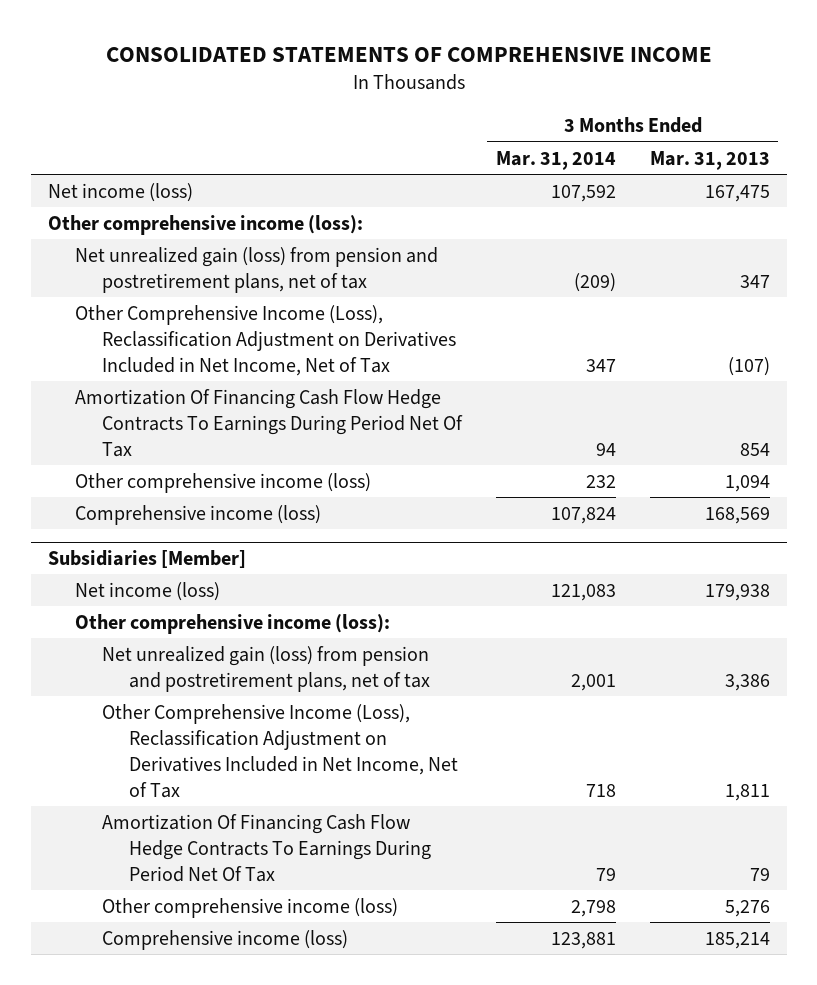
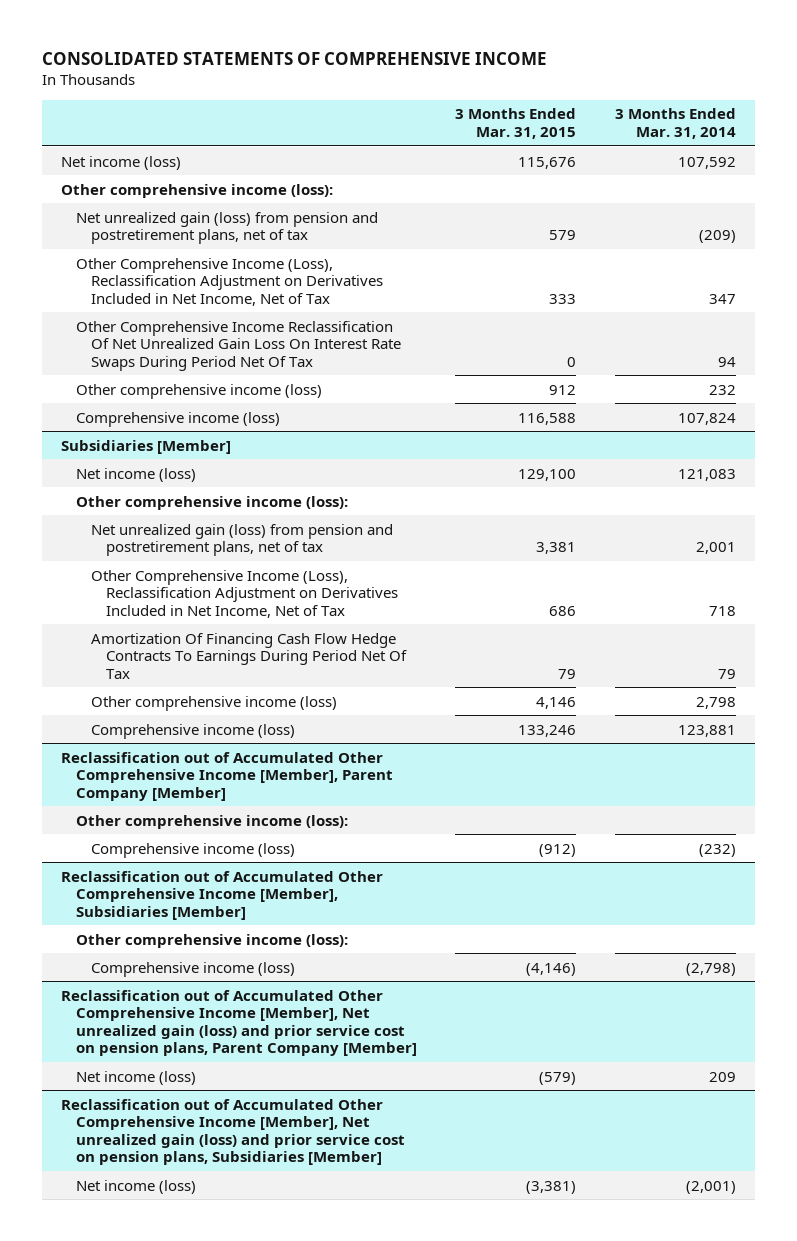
- | 3 Months Ended Mar. 31, 2014 | 3 Months Ended Mar. 31, 2013
+ | 3 Months Ended Mar. 31, 2015 | 3 Months Ended Mar. 31, 2014
- Amortization Of Financing Cash Flow Hedge Contracts To Earnings During Period Net Of Tax | 94 | 854
+ Other Comprehensive Income Reclassification Of Net Unrealized Gain Loss On Interest Rate Swaps During Period Net Of Tax | 0 | 94
+ Reclassification out of Accumulated Other Comprehensive Income [Member], Parent Company [Member]
+ Other comprehensive income (loss):
+ Comprehensive income (loss) | (912) | (232)
+ Reclassification out of Accumulated Other Comprehensive Income [Member], Subsidiaries [Member]
+ Other comprehensive income (loss):
+ Comprehensive income (loss) | (4,146) | (2,798)
+ Reclassification out of Accumulated Other Comprehensive Income [Member], Net unrealized gain (loss) and prior service cost on pension plans, Parent Company [Member]
+ Net income (loss) | (579) | 209
+ Reclassification out of Accumulated Other Comprehensive Income [Member], Net unrealized gain (loss) and prior service cost on pension plans, Subsidiaries [Member]
+ Net income (loss) | (3,381) | (2,001)

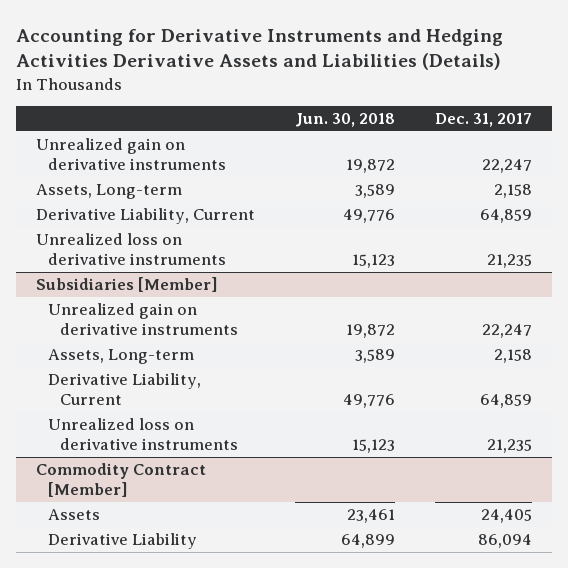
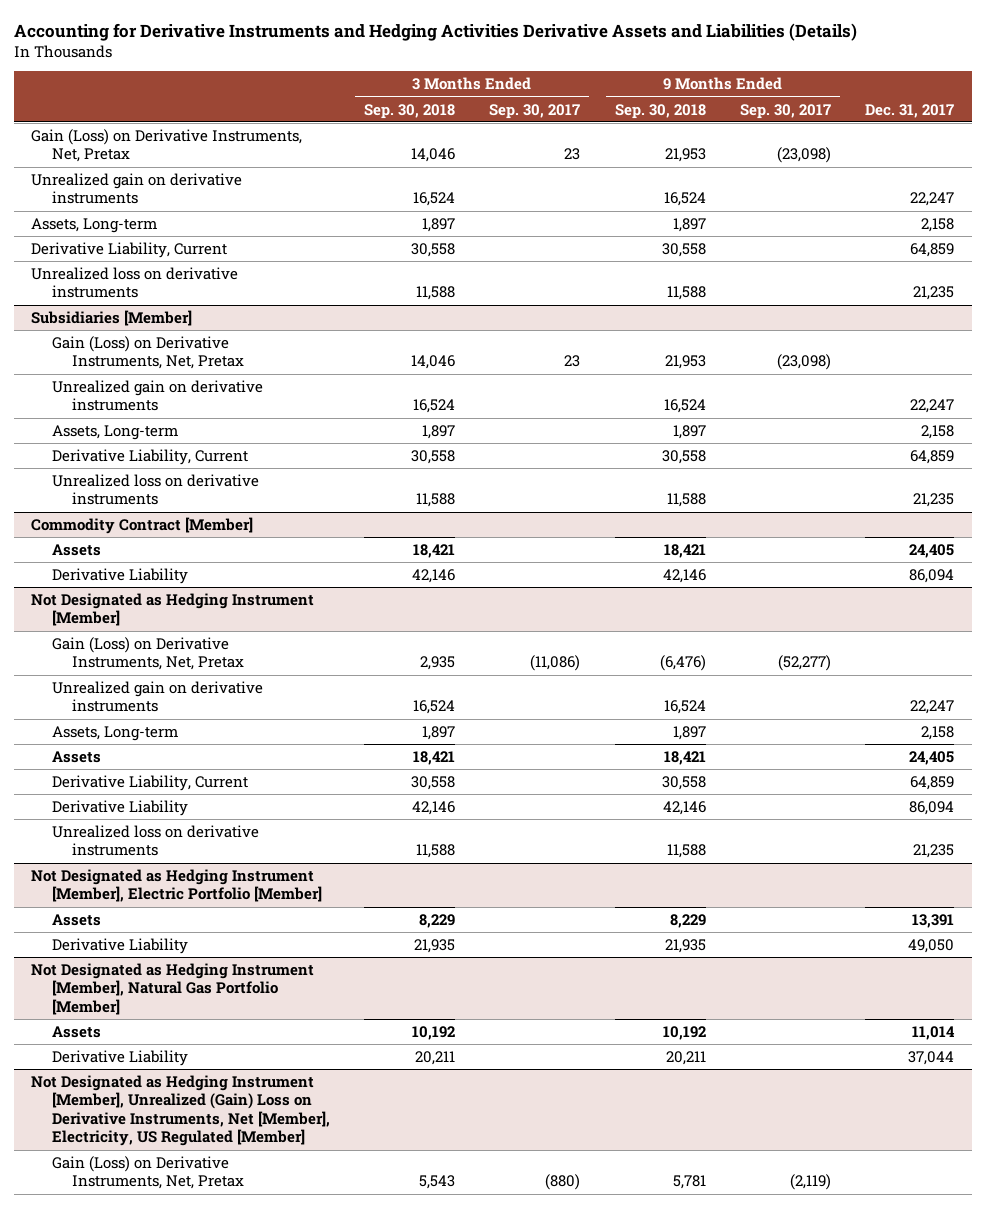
- | Jun. 30, 2018 | Dec. 31, 2017
+ | 3 Months Ended Sep. 30, 2018 | 3 Months Ended Sep. 30, 2017 | 9 Months Ended Sep. 30, 2018 | 9 Months Ended Sep. 30, 2017 | Dec. 31, 2017
+ Gain (Loss) on Derivative Instruments, Net, Pretax | 14,046 | 23 | 21,953 | (23,098) |
@ Subsidiaries [Member]
+ Gain (Loss) on Derivative Instruments, Net, Pretax | 14,046 | 23 | 21,953 | (23,098) |
+ Not Designated as Hedging Instrument [Member]
+ Gain (Loss) on Derivative Instruments, Net, Pretax | 2,935 | (11,086) | (6,476) | (52,277) |
+ Unrealized gain on derivative instruments | 16,524 | | 16,524 | | 22,247
+ Assets, Long-term | 1,897 | | 1,897 | | 2,158
+ Assets | 18,421 | | 18,421 | | 24,405
+ Derivative Liability, Current | 30,558 | | 30,558 | | 64,859
+ Derivative Liability | 42,146 | | 42,146 | | 86,094
+ Unrealized loss on derivative instruments | 11,588 | | 11,588 | | 21,235
+ Not Designated as Hedging Instrument [Member], Electric Portfolio [Member]
+ Assets | 8,229 | | 8,229 | | 13,391
+ Derivative Liability | 21,935 | | 21,935 | | 49,050
+ Not Designated as Hedging Instrument [Member], Natural Gas Portfolio [Member]
+ Assets | 10,192 | | 10,192 | | 11,014
+ Derivative Liability | 20,211 | | 20,211 | | 37,044
+ Not Designated as Hedging Instrument [Member], Unrealized (Gain) Loss on Derivative Instruments, Net [Member], Electricity, US Regulated [Member]
+ Gain (Loss) on Derivative Instruments, Net, Pretax | 5,543 | (880) | 5,781 | (2,119) |

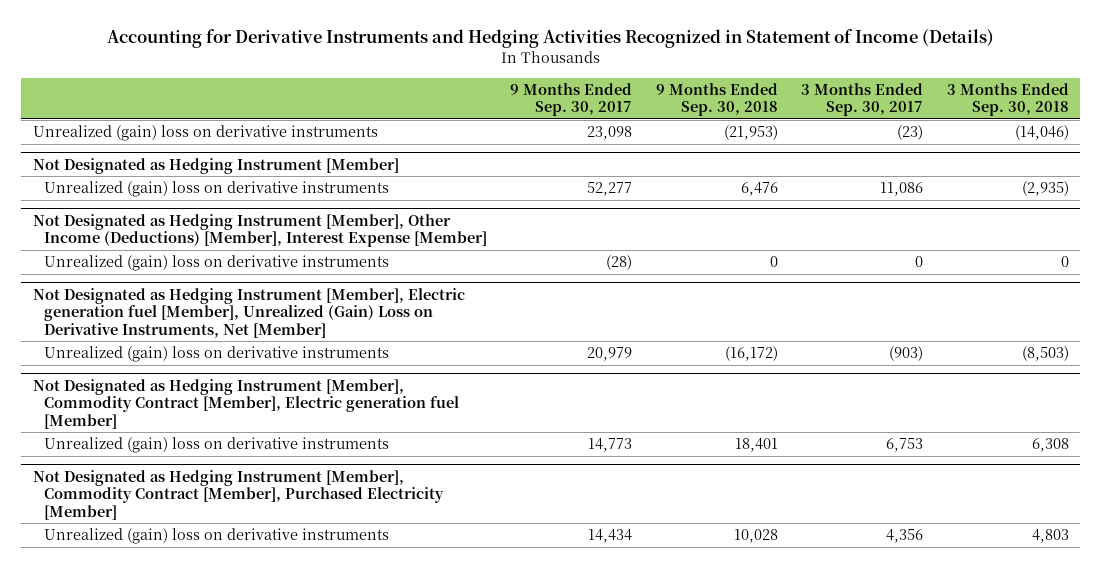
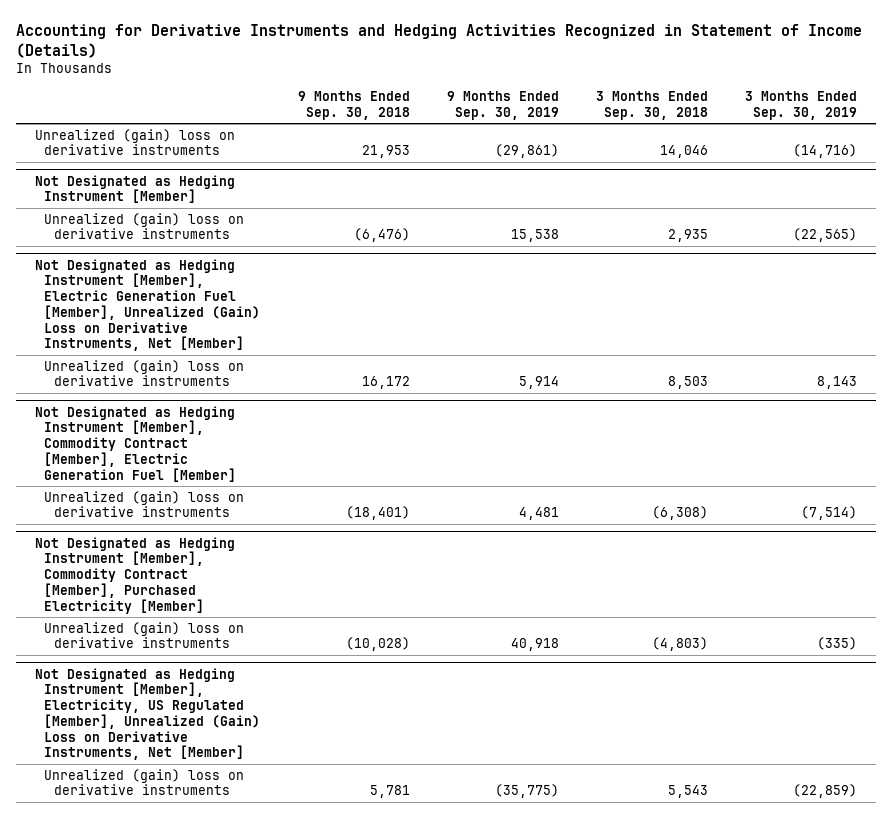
- | 9 Months Ended Sep. 30, 2017 | 9 Months Ended Sep. 30, 2018 | 3 Months Ended Sep. 30, 2017 | 3 Months Ended Sep. 30, 2018
+ | 9 Months Ended Sep. 30, 2018 | 9 Months Ended Sep. 30, 2019 | 3 Months Ended Sep. 30, 2018 | 3 Months Ended Sep. 30, 2019
- Unrealized (gain) loss on derivative instruments | 23,098 | (21,953) | (23) | (14,046)
+ Unrealized (gain) loss on derivative instruments | 21,953 | (29,861) | 14,046 | (14,716)
@ Not Designated as Hedging Instrument [Member]
- Unrealized (gain) loss on derivative instruments | 52,277 | 6,476 | 11,086 | (2,935)
- Not Designated as Hedging Instrument [Member], Other Income (Deductions) [Member], Interest Expense [Member]
- Unrealized (gain) loss on derivative instruments | (28) | 0 | 0 | 0
- Not Designated as Hedging Instrument [Member], Electric generation fuel [Member], Unrealized (Gain) Loss on Derivative Instruments, Net [Member]
- Unrealized (gain) loss on derivative instruments | 20,979 | (16,172) | (903) | (8,503)
- Not Designated as Hedging Instrument [Member], Commodity Contract [Member], Electric generation fuel [Member]
- Unrealized (gain) loss on derivative instruments | 14,773 | 18,401 | 6,753 | 6,308
@ Not Designated as Hedging Instrument [Member]
+ Unrealized (gain) loss on derivative instruments | (6,476) | 15,538 | 2,935 | (22,565)
+ Not Designated as Hedging Instrument [Member], Electric Generation Fuel [Member], Unrealized (Gain) Loss on Derivative Instruments, Net [Member]
+ Unrealized (gain) loss on derivative instruments | 16,172 | 5,914 | 8,503 | 8,143
+ Not Designated as Hedging Instrument [Member], Commodity Contract [Member], Electric Generation Fuel [Member]
+ Unrealized (gain) loss on derivative instruments | (18,401) | 4,481 | (6,308) | (7,514)
@ Not Designated as Hedging Instrument [Member], Commodity Contract [Member], Purchased Electricity [Member]
- Unrealized (gain) loss on derivative instruments | 14,434 | 10,028 | 4,356 | 4,803
+ Unrealized (gain) loss on derivative instruments | (10,028) | 40,918 | (4,803) | (335)
+ Not Designated as Hedging Instrument [Member], Electricity, US Regulated [Member], Unrealized (Gain) Loss on Derivative Instruments, Net [Member]
+ Unrealized (gain) loss on derivative instruments | 5,781 | (35,775) | 5,543 | (22,859)

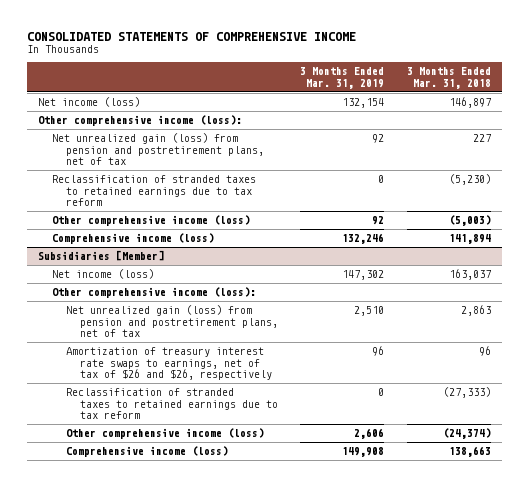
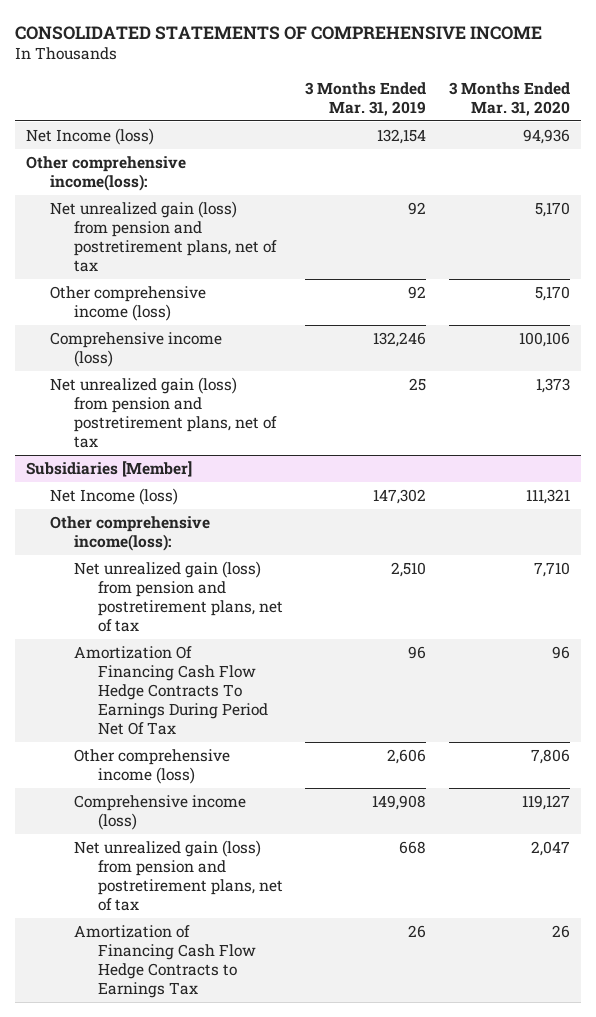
- | 3 Months Ended Mar. 31, 2019 | 3 Months Ended Mar. 31, 2018
+ | 3 Months Ended Mar. 31, 2019 | 3 Months Ended Mar. 31, 2020
- Net income (loss) | 132,154 | 146,897
- Other comprehensive income (loss):
+ Net Income (loss) | 132,154 | 94,936
+ Other comprehensive income(loss):
- Reclassification of stranded taxes to retained earnings due to tax reform | 0 | (5,230)
+ Net unrealized gain (loss) from pension and postretirement plans, net of tax | 25 | 1,373
@ Subsidiaries [Member]
- Net income (loss) | 147,302 | 163,037
- Other comprehensive income (loss):
+ Net Income (loss) | 147,302 | 111,321
+ Other comprehensive income(loss):
- Amortization of treasury interest rate swaps to earnings, net of tax of $26 and $26, respectively | 96 | 96
- Reclassification of stranded taxes to retained earnings due to tax reform | 0 | (27,333)
+ Amortization Of Financing Cash Flow Hedge Contracts To Earnings During Period Net Of Tax | 96 | 96
+ Net unrealized gain (loss) from pension and postretirement plans, net of tax | 668 | 2,047
+ Amortization of Financing Cash Flow Hedge Contracts to Earnings Tax | 26 | 26

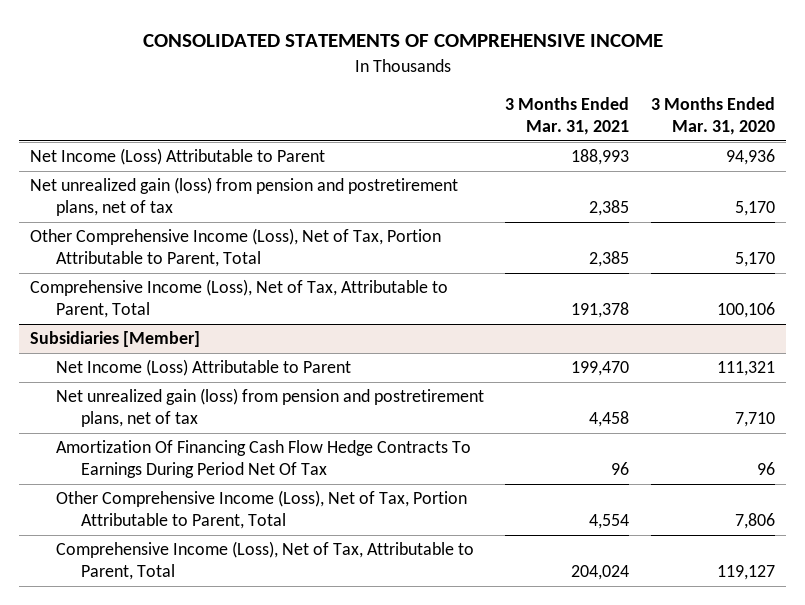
- | 3 Months Ended Mar. 31, 2019 | 3 Months Ended Mar. 31, 2020
+ | 3 Months Ended Mar. 31, 2021 | 3 Months Ended Mar. 31, 2020
- Net Income (loss) | 132,154 | 94,936
- Other comprehensive income(loss):
+ Net Income (Loss) Attributable to Parent | 188,993 | 94,936
- Other comprehensive income (loss) | 92 | 5,170
- Comprehensive income (loss) | 132,246 | 100,106
- Net unrealized gain (loss) from pension and postretirement plans, net of tax | 25 | 1,373
+ Other Comprehensive Income (Loss), Net of Tax, Portion Attributable to Parent, Total | 2,385 | 5,170
+ Comprehensive Income (Loss), Net of Tax, Attributable to Parent, Total | 191,378 | 100,106
@ Subsidiaries [Member]
- Net Income (loss) | 147,302 | 111,321
- Other comprehensive income(loss):
+ Net Income (Loss) Attributable to Parent | 199,470 | 111,321
- Other comprehensive income (loss) | 2,606 | 7,806
- Comprehensive income (loss) | 149,908 | 119,127
- Net unrealized gain (loss) from pension and postretirement plans, net of tax | 668 | 2,047
- Amortization of Financing Cash Flow Hedge Contracts to Earnings Tax | 26 | 26
+ Other Comprehensive Income (Loss), Net of Tax, Portion Attributable to Parent, Total | 4,554 | 7,806
+ Comprehensive Income (Loss), Net of Tax, Attributable to Parent, Total | 204,024 | 119,127

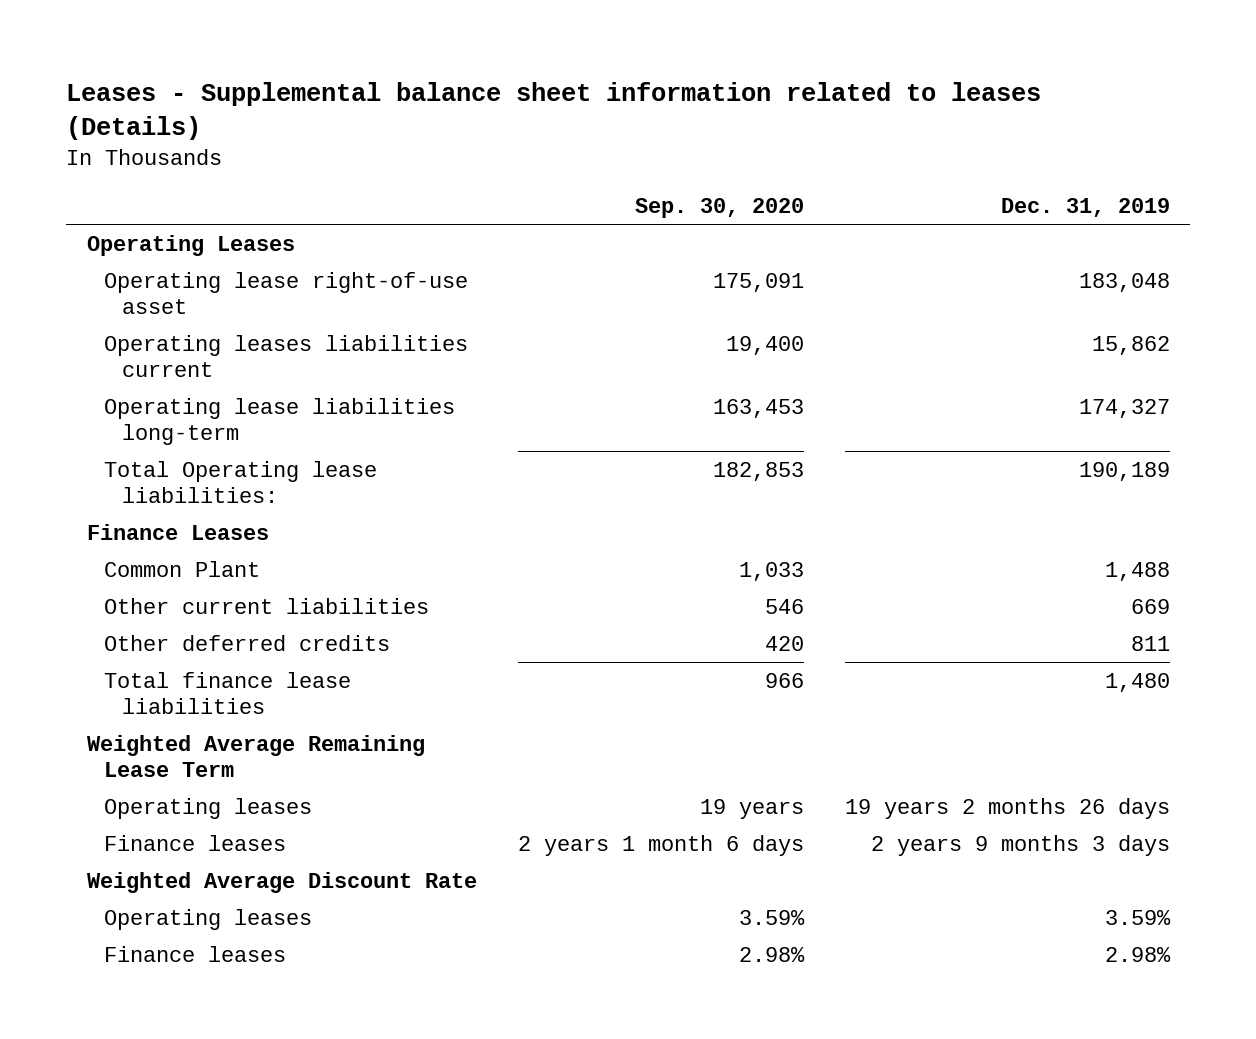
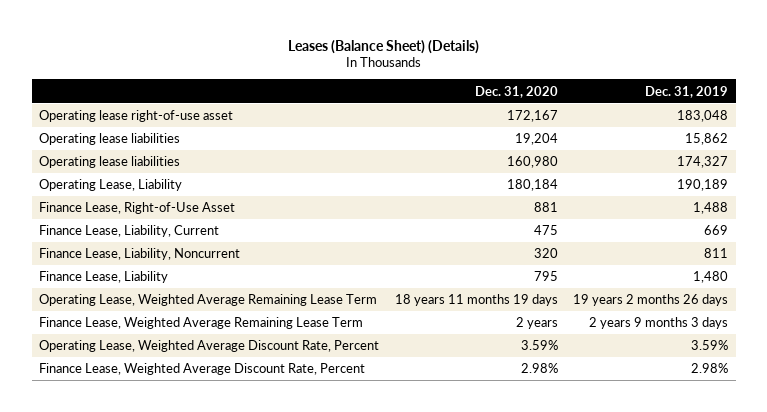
- Leases - Supplemental balance sheet information related to leases (Details)
+ Leases (Balance Sheet) (Details)
- | Sep. 30, 2020 | Dec. 31, 2019
+ | Dec. 31, 2020 | Dec. 31, 2019
- Operating Leases
- Operating leases liabilities current | 19,400 | 15,862
- Operating lease liabilities long-term | 163,453 | 174,327
- Total Operating lease liabilities: | 182,853 | 190,189
- Finance Leases
- Common Plant | 1,033 | 1,488
- Other current liabilities | 546 | 669
- Other deferred credits | 420 | 811
- Total finance lease liabilities | 966 | 1,480
- Weighted Average Remaining Lease Term
- Operating leases | 19 years | 19 years 2 months 26 days
- Finance leases | 2 years 1 month 6 days | 2 years 9 months 3 days
- Weighted Average Discount Rate
- Operating leases | 3.59% | 3.59%
- Finance leases | 2.98% | 2.98%
+ Operating lease liabilities | 19,204 | 15,862
+ Operating lease liabilities | 160,980 | 174,327
+ Operating Lease, Liability | 180,184 | 190,189
+ Finance Lease, Right-of-Use Asset | 881 | 1,488
+ Finance Lease, Liability, Current | 475 | 669
+ Finance Lease, Liability, Noncurrent | 320 | 811
+ Finance Lease, Liability | 795 | 1,480
+ Operating Lease, Weighted Average Remaining Lease Term | 18 years 11 months 19 days | 19 years 2 months 26 days
+ Finance Lease, Weighted Average Remaining Lease Term | 2 years | 2 years 9 months 3 days
+ Operating Lease, Weighted Average Discount Rate, Percent | 3.59% | 3.59%
+ Finance Lease, Weighted Average Discount Rate, Percent | 2.98% | 2.98%

